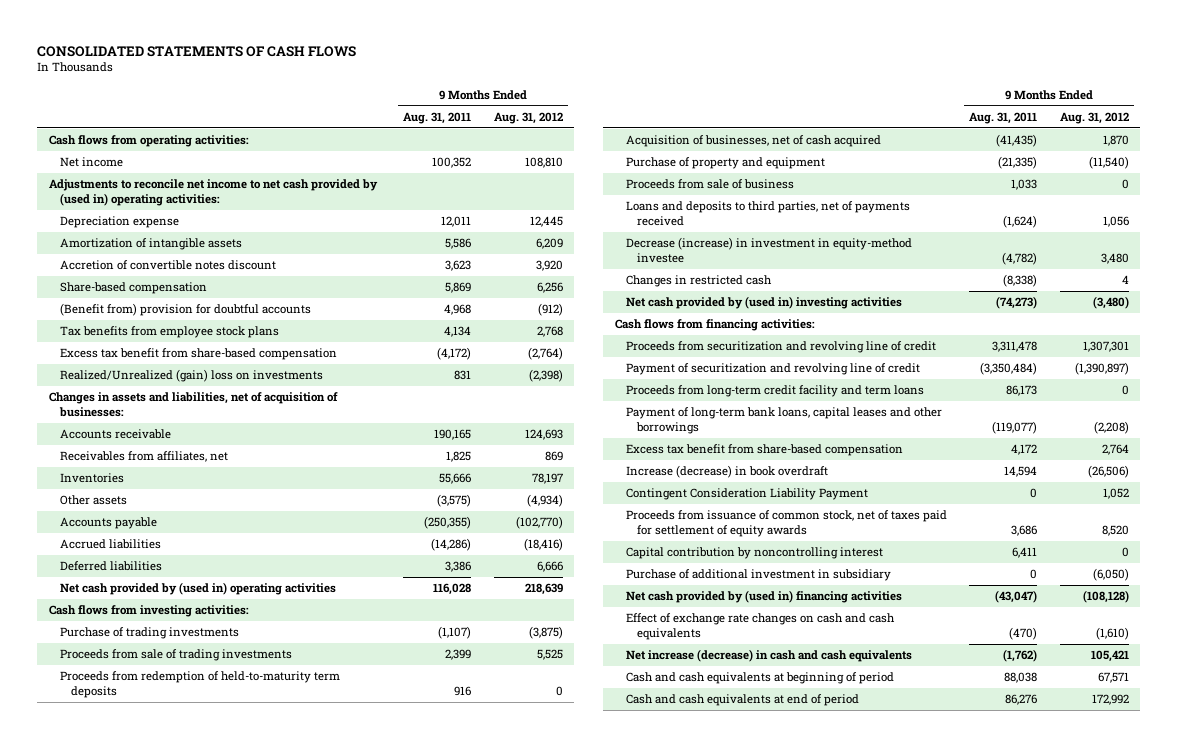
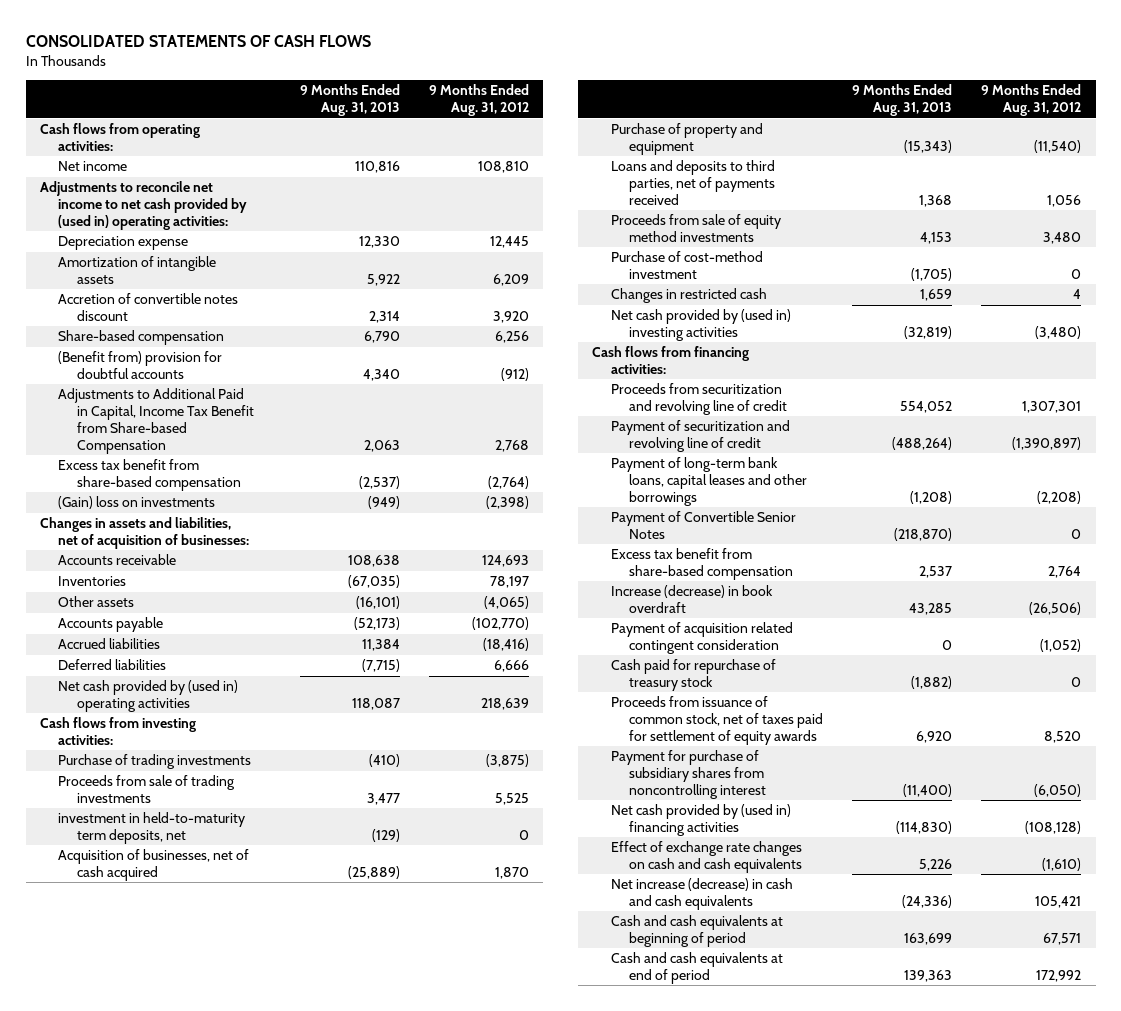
- | 9 Months Ended Aug. 31, 2011 | 9 Months Ended Aug. 31, 2012
+ | 9 Months Ended Aug. 31, 2013 | 9 Months Ended Aug. 31, 2012
- Tax benefits from employee stock plans | 4,134 | 2,768
+ Adjustments to Additional Paid in Capital, Income Tax Benefit from Share-based Compensation | 2,063 | 2,768
- Realized/Unrealized (gain) loss on investments | 831 | (2,398)
+ (Gain) loss on investments | (949) | (2,398)
- Receivables from affiliates, net | 1,825 | 869
- Other assets | (3,575) | (4,934)
+ Other assets | (16,101) | (4,065)
- Proceeds from redemption of held-to-maturity term deposits | 916 | 0
+ investment in held-to-maturity term deposits, net | (129) | 0
- Proceeds from sale of business | 1,033 | 0
- Decrease (increase) in investment in equity-method investee | (4,782) | 3,480
+ Proceeds from sale of equity method investments | 4,153 | 3,480
+ Purchase of cost-method investment | (1,705) | 0
- Proceeds from long-term credit facility and term loans | 86,173 | 0
+ Payment of Convertible Senior Notes | (218,870) | 0
- Contingent Consideration Liability Payment | 0 | 1,052
+ Payment of acquisition related contingent consideration | 0 | (1,052)
+ Cash paid for repurchase of treasury stock | (1,882) | 0
- Capital contribution by noncontrolling interest | 6,411 | 0
- Purchase of additional investment in subsidiary | 0 | (6,050)
+ Payment for purchase of subsidiary shares from noncontrolling interest | (11,400) | (6,050)

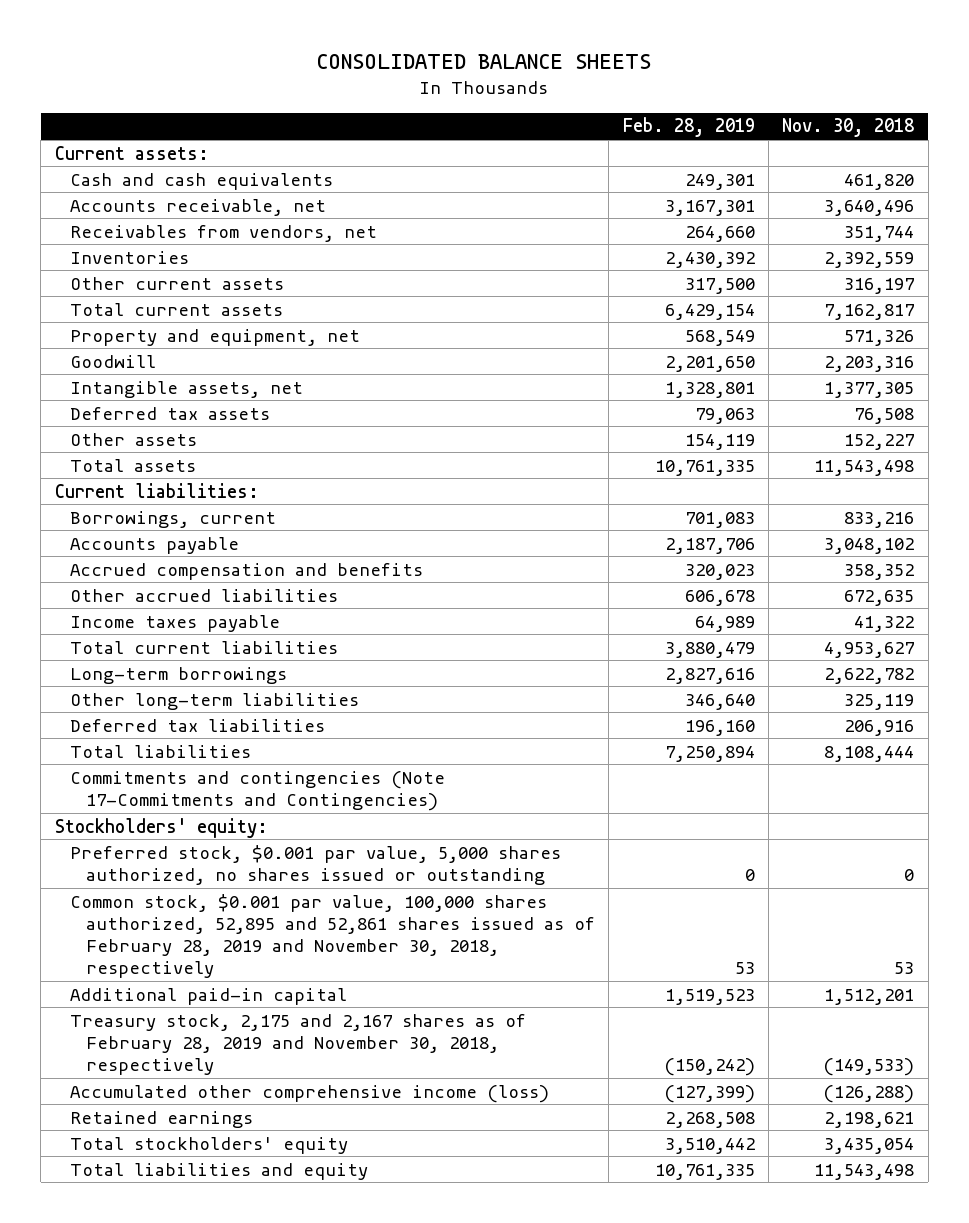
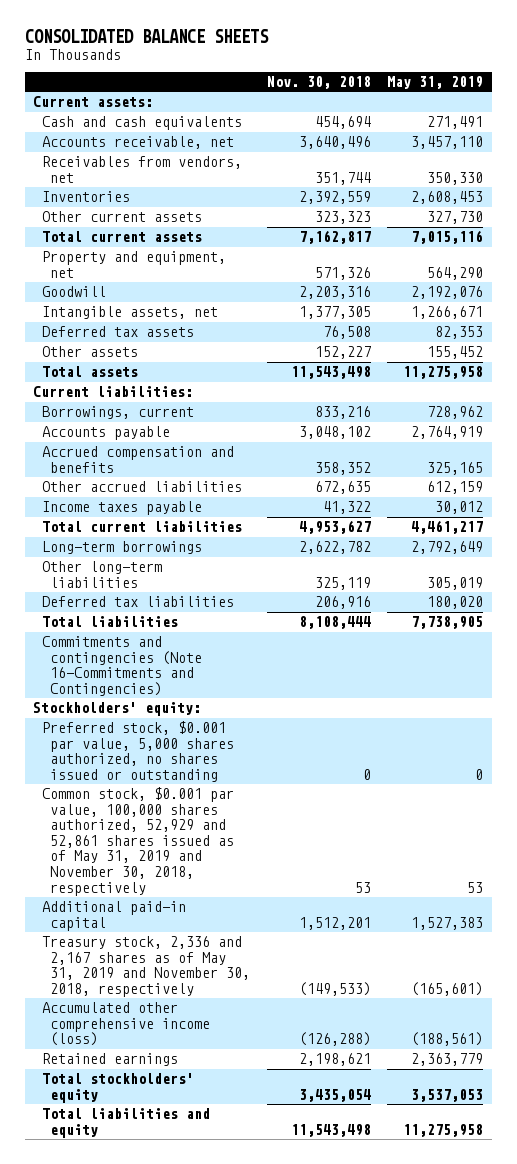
- | Feb. 28, 2019 | Nov. 30, 2018
+ | Nov. 30, 2018 | May 31, 2019
- Cash and cash equivalents | 249,301 | 461,820
+ Cash and cash equivalents | 454,694 | 271,491
- Other current assets | 317,500 | 316,197
+ Other current assets | 323,323 | 327,730
- Commitments and contingencies (Note 17-Commitments and Contingencies)
+ Commitments and contingencies (Note 16-Commitments and Contingencies)
- Common stock, $0.001 par value, 100,000 shares authorized, 52,895 and 52,861 shares issued as of February 28, 2019 and November 30, 2018, respectively | 53 | 53
+ Common stock, $0.001 par value, 100,000 shares authorized, 52,929 and 52,861 shares issued as of May 31, 2019 and November 30, 2018, respectively | 53 | 53
- Treasury stock, 2,175 and 2,167 shares as of February 28, 2019 and November 30, 2018, respectively | (150,242) | (149,533)
+ Treasury stock, 2,336 and 2,167 shares as of May 31, 2019 and November 30, 2018, respectively | (149,533) | (165,601)

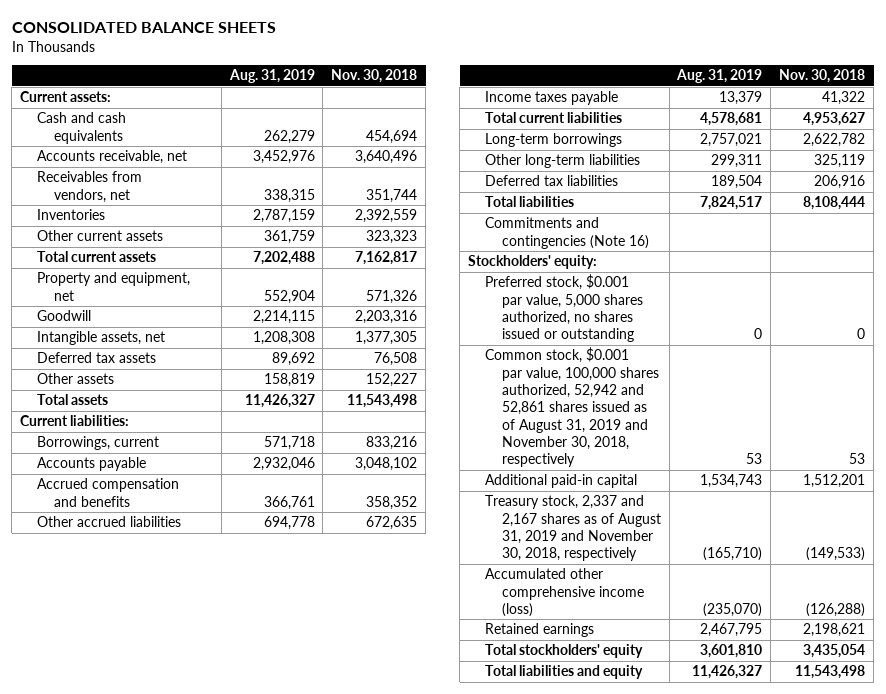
- | Nov. 30, 2018 | May 31, 2019
+ | Aug. 31, 2019 | Nov. 30, 2018
- Commitments and contingencies (Note 16-Commitments and Contingencies)
+ Commitments and contingencies (Note 16)
- Common stock, $0.001 par value, 100,000 shares authorized, 52,929 and 52,861 shares issued as of May 31, 2019 and November 30, 2018, respectively | 53 | 53
+ Common stock, $0.001 par value, 100,000 shares authorized, 52,942 and 52,861 shares issued as of August 31, 2019 and November 30, 2018, respectively | 53 | 53
- Treasury stock, 2,336 and 2,167 shares as of May 31, 2019 and November 30, 2018, respectively | (149,533) | (165,601)
+ Treasury stock, 2,337 and 2,167 shares as of August 31, 2019 and November 30, 2018, respectively | (165,710) | (149,533)

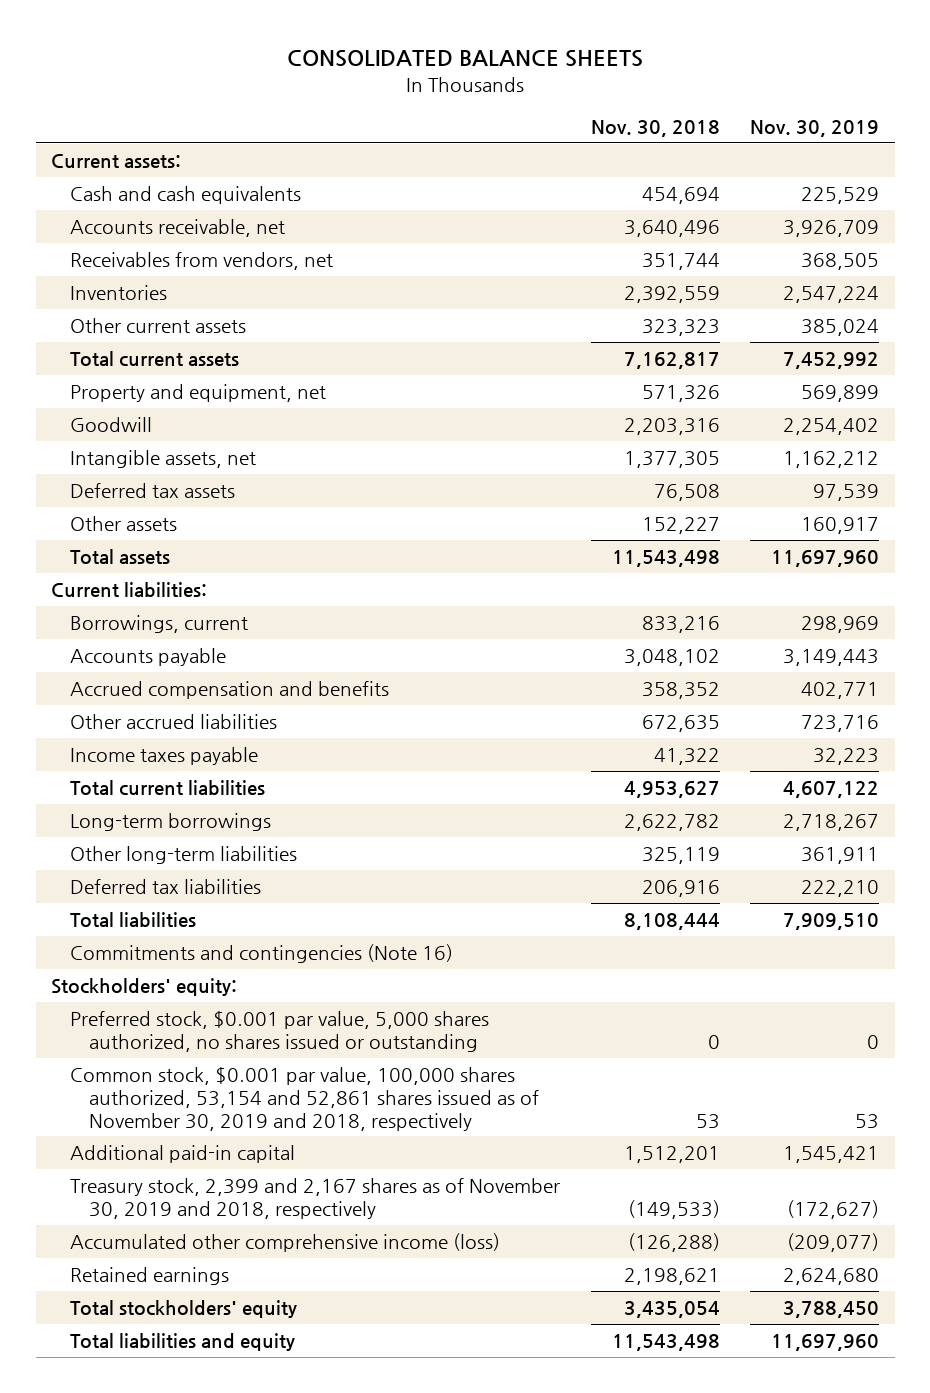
- | Aug. 31, 2019 | Nov. 30, 2018
+ | Nov. 30, 2018 | Nov. 30, 2019
- Common stock, $0.001 par value, 100,000 shares authorized, 52,942 and 52,861 shares issued as of August 31, 2019 and November 30, 2018, respectively | 53 | 53
+ Common stock, $0.001 par value, 100,000 shares authorized, 53,154 and 52,861 shares issued as of November 30, 2019 and 2018, respectively | 53 | 53
- Treasury stock, 2,337 and 2,167 shares as of August 31, 2019 and November 30, 2018, respectively | (165,710) | (149,533)
+ Treasury stock, 2,399 and 2,167 shares as of November 30, 2019 and 2018, respectively | (149,533) | (172,627)

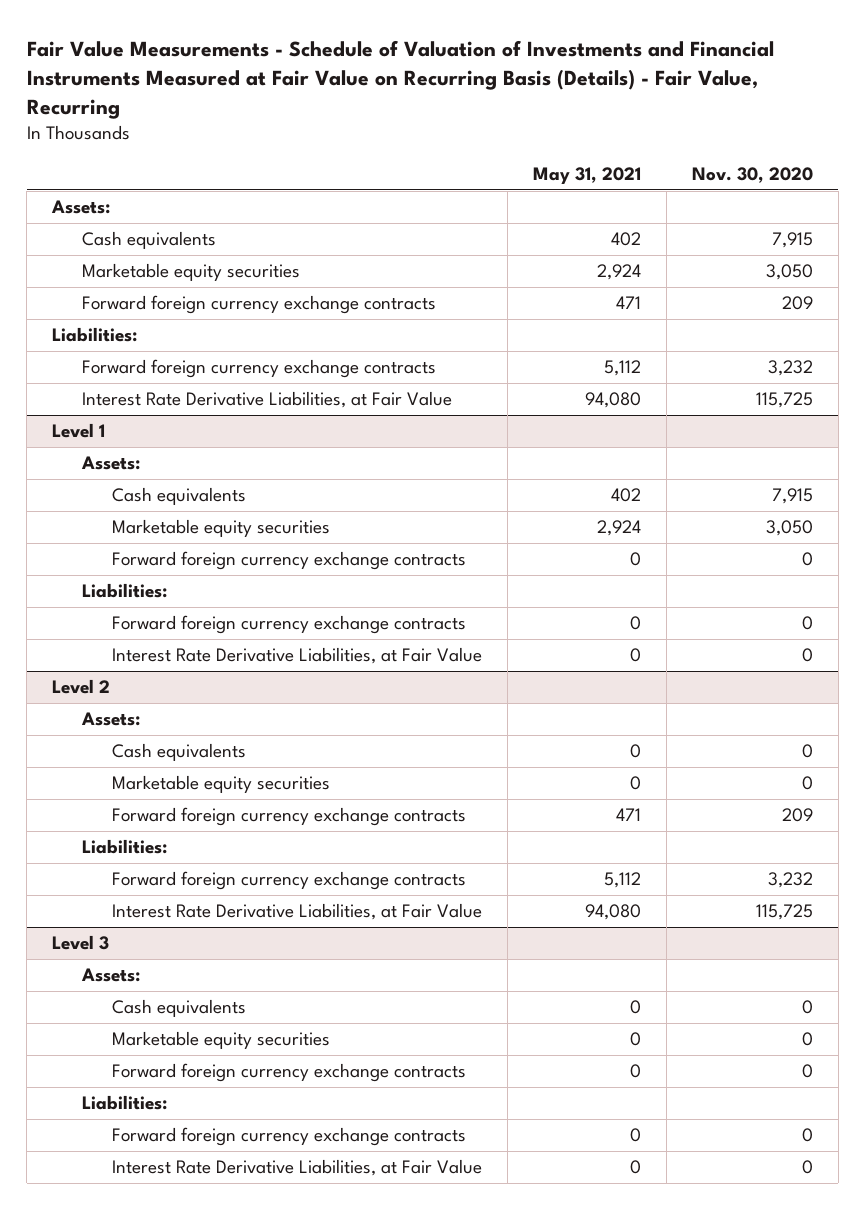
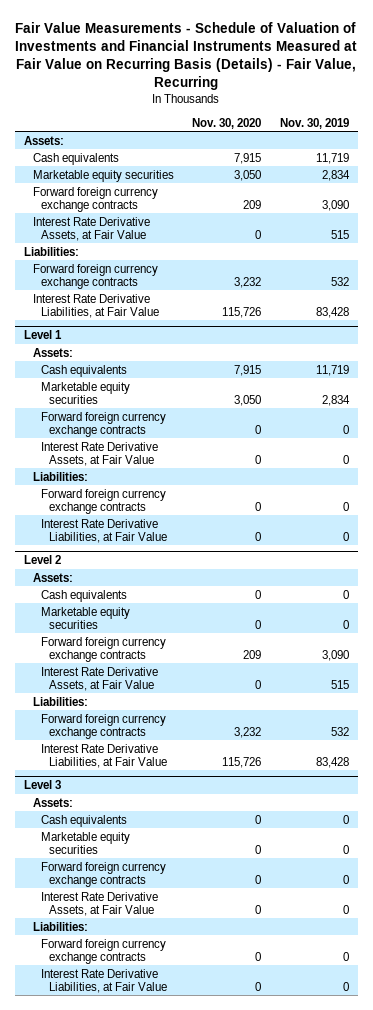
- | May 31, 2021 | Nov. 30, 2020
+ | Nov. 30, 2020 | Nov. 30, 2019
+ Interest Rate Derivative Assets, at Fair Value | 0 | 515
- Interest Rate Derivative Liabilities, at Fair Value | 94,080 | 115,725
+ Interest Rate Derivative Liabilities, at Fair Value | 115,726 | 83,428
@ Level 1
+ Interest Rate Derivative Assets, at Fair Value | 0 | 0
@ Level 2
+ Interest Rate Derivative Assets, at Fair Value | 0 | 515
- Interest Rate Derivative Liabilities, at Fair Value | 94,080 | 115,725
+ Interest Rate Derivative Liabilities, at Fair Value | 115,726 | 83,428
@ Level 3
+ Interest Rate Derivative Assets, at Fair Value | 0 | 0

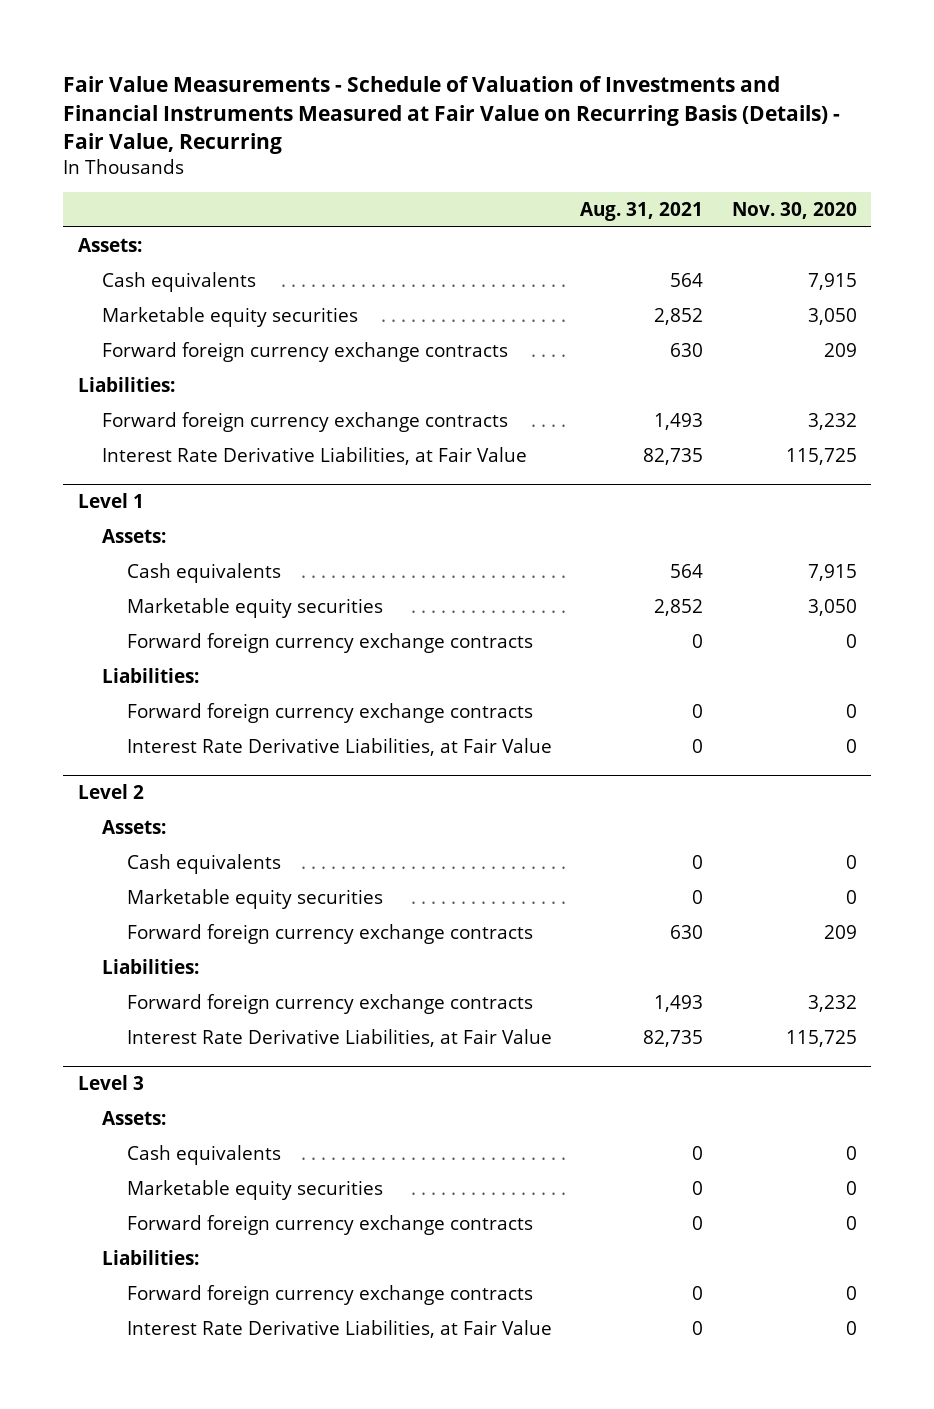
- | Nov. 30, 2020 | Nov. 30, 2019
+ | Aug. 31, 2021 | Nov. 30, 2020
- Interest Rate Derivative Assets, at Fair Value | 0 | 515
- Interest Rate Derivative Liabilities, at Fair Value | 115,726 | 83,428
+ Interest Rate Derivative Liabilities, at Fair Value | 82,735 | 115,725
@ Level 1
- Interest Rate Derivative Assets, at Fair Value | 0 | 0
@ Level 2
- Interest Rate Derivative Assets, at Fair Value | 0 | 515
- Interest Rate Derivative Liabilities, at Fair Value | 115,726 | 83,428
+ Interest Rate Derivative Liabilities, at Fair Value | 82,735 | 115,725
@ Level 3
- Interest Rate Derivative Assets, at Fair Value | 0 | 0

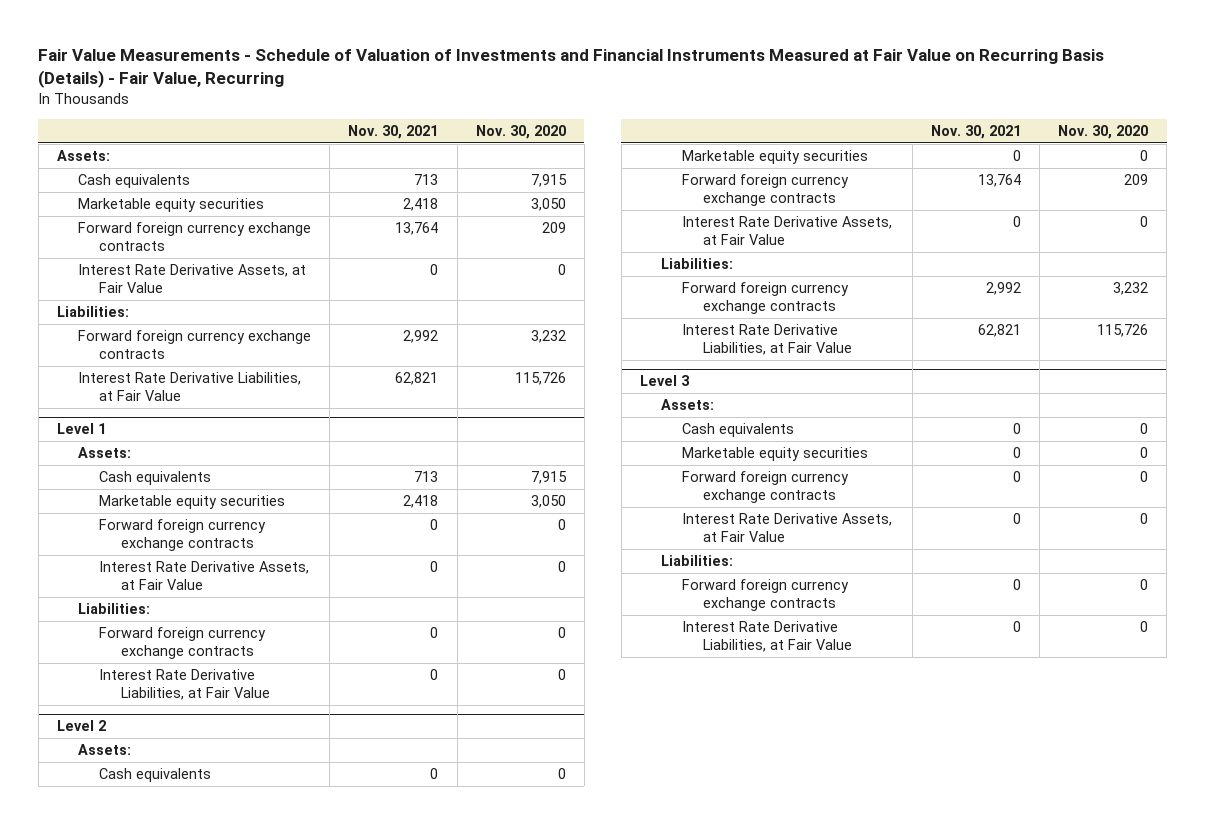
- | Aug. 31, 2021 | Nov. 30, 2020
+ | Nov. 30, 2021 | Nov. 30, 2020
+ Interest Rate Derivative Assets, at Fair Value | 0 | 0
- Interest Rate Derivative Liabilities, at Fair Value | 82,735 | 115,725
+ Interest Rate Derivative Liabilities, at Fair Value | 62,821 | 115,726
@ Level 1
+ Interest Rate Derivative Assets, at Fair Value | 0 | 0
@ Level 2
+ Interest Rate Derivative Assets, at Fair Value | 0 | 0
- Interest Rate Derivative Liabilities, at Fair Value | 82,735 | 115,725
+ Interest Rate Derivative Liabilities, at Fair Value | 62,821 | 115,726
@ Level 3
+ Interest Rate Derivative Assets, at Fair Value | 0 | 0

